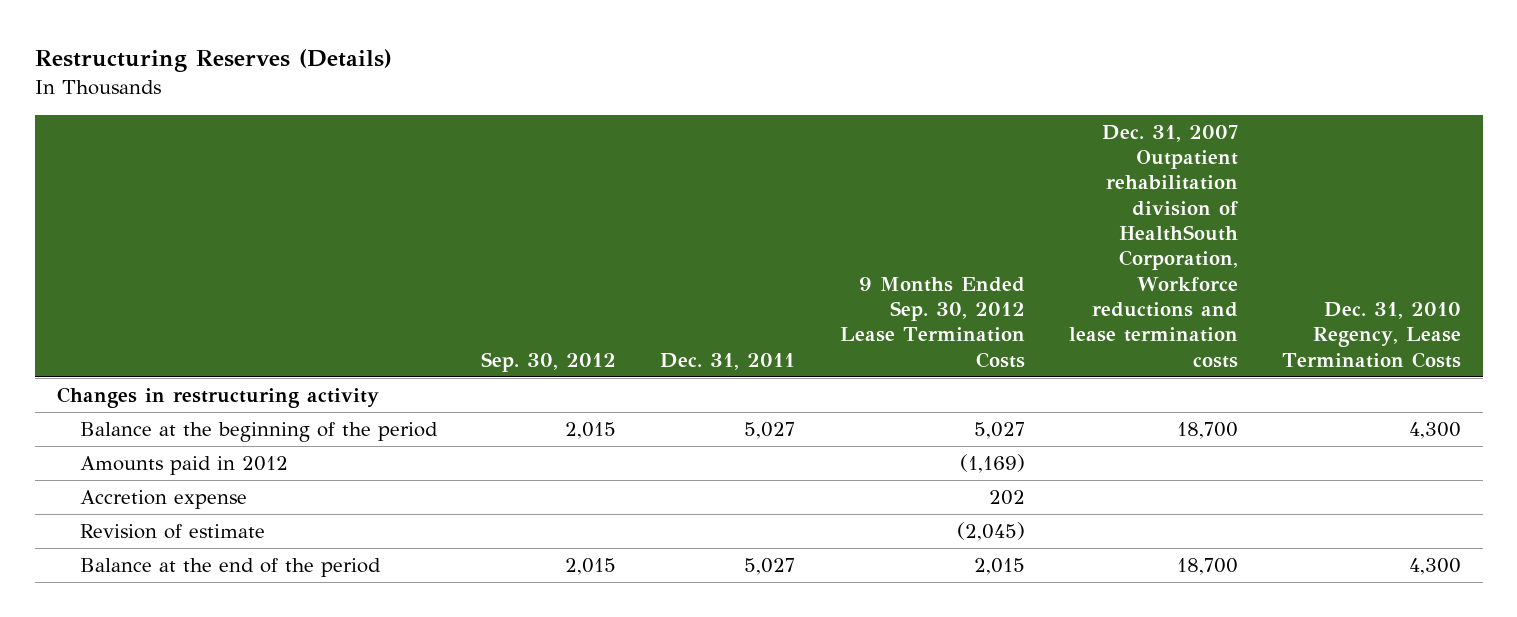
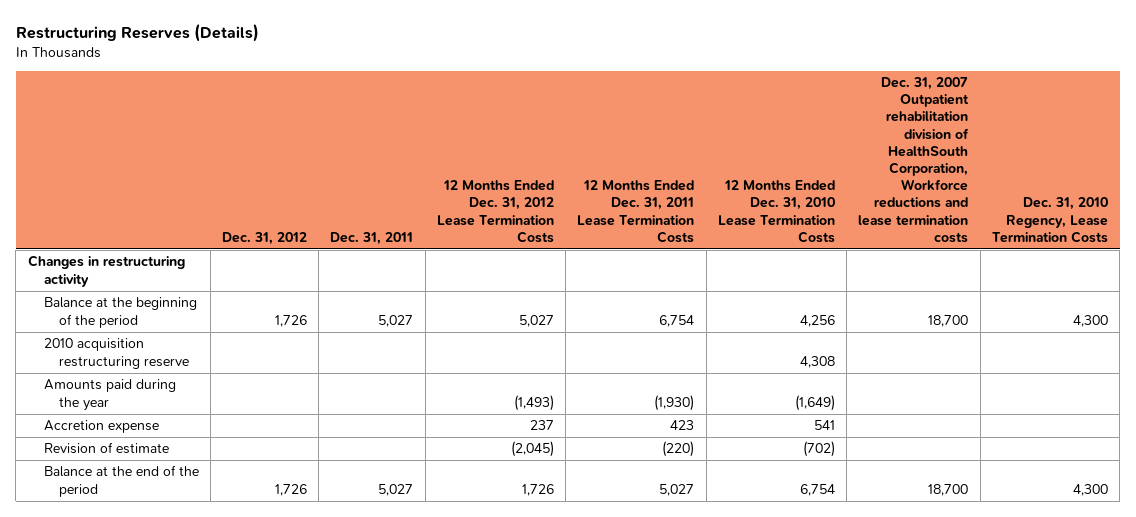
- | Sep. 30, 2012 | Dec. 31, 2011 | 9 Months Ended Sep. 30, 2012 Lease Termination Costs | Dec. 31, 2007 Outpatient rehabilitation division of HealthSouth Corporation, Workforce reductions and lease termination costs | Dec. 31, 2010 Regency, Lease Termination Costs
+ | Dec. 31, 2012 | Dec. 31, 2011 | 12 Months Ended Dec. 31, 2012 Lease Termination Costs | 12 Months Ended Dec. 31, 2011 Lease Termination Costs | 12 Months Ended Dec. 31, 2010 Lease Termination Costs | Dec. 31, 2007 Outpatient rehabilitation division of HealthSouth Corporation, Workforce reductions and lease termination costs | Dec. 31, 2010 Regency, Lease Termination Costs
- Amounts paid in 2012 | | | (1,169) | |
+ 2010 acquisition restructuring reserve | | | | | 4,308 | |
+ Amounts paid during the year | | | (1,493) | (1,930) | (1,649) | |

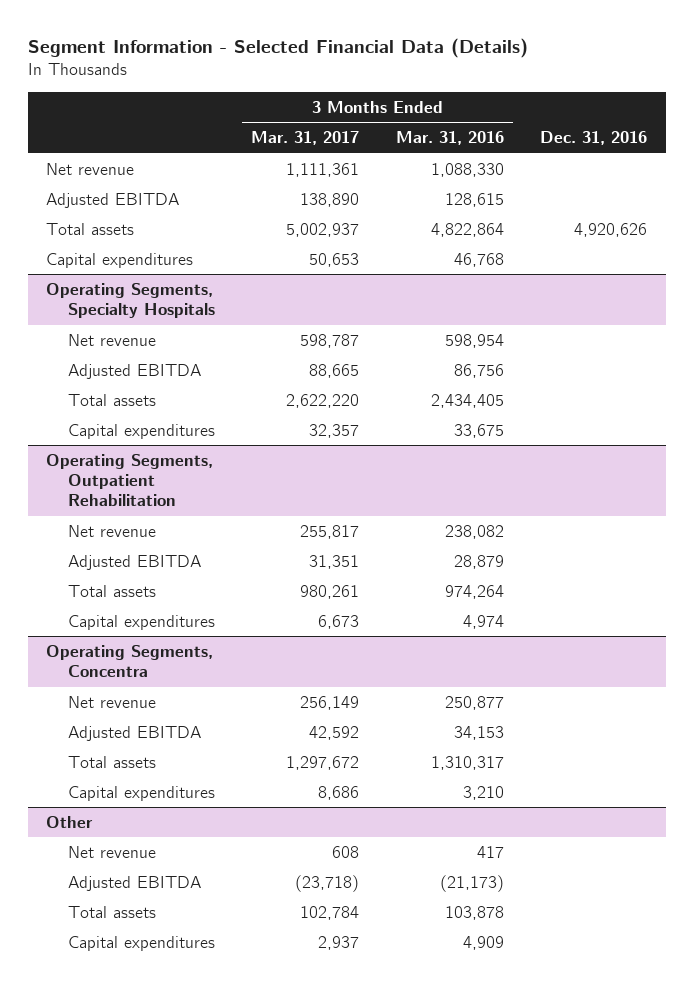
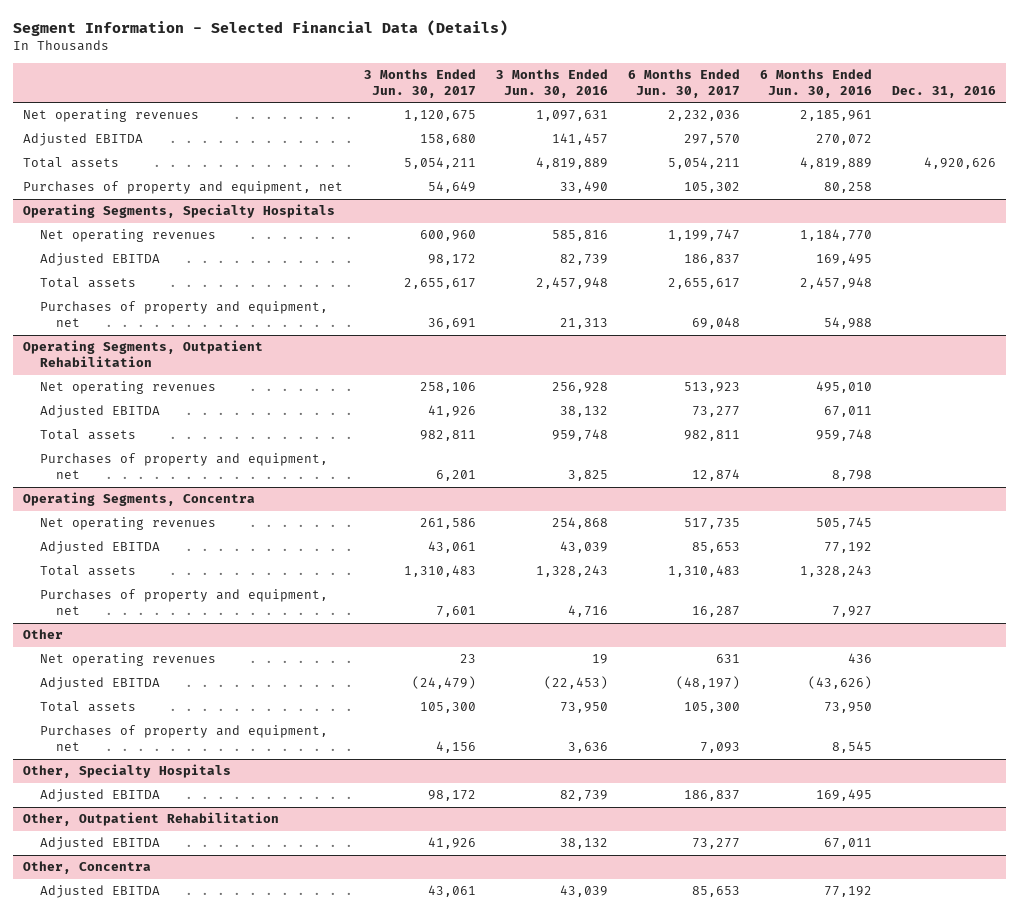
- | 3 Months Ended Mar. 31, 2017 | 3 Months Ended Mar. 31, 2016 | Dec. 31, 2016
+ | 3 Months Ended Jun. 30, 2017 | 3 Months Ended Jun. 30, 2016 | 6 Months Ended Jun. 30, 2017 | 6 Months Ended Jun. 30, 2016 | Dec. 31, 2016
- Net revenue | 1,111,361 | 1,088,330 |
+ Net operating revenues | 1,120,675 | 1,097,631 | 2,232,036 | 2,185,961 |
- Capital expenditures | 50,653 | 46,768 |
+ Purchases of property and equipment, net | 54,649 | 33,490 | 105,302 | 80,258 |
@ Operating Segments, Specialty Hospitals
- Net revenue | 598,787 | 598,954 |
+ Net operating revenues | 600,960 | 585,816 | 1,199,747 | 1,184,770 |
- Capital expenditures | 32,357 | 33,675 |
+ Purchases of property and equipment, net | 36,691 | 21,313 | 69,048 | 54,988 |
@ Operating Segments, Outpatient Rehabilitation
- Net revenue | 255,817 | 238,082 |
+ Net operating revenues | 258,106 | 256,928 | 513,923 | 495,010 |
- Capital expenditures | 6,673 | 4,974 |
+ Purchases of property and equipment, net | 6,201 | 3,825 | 12,874 | 8,798 |
@ Operating Segments, Concentra
- Net revenue | 256,149 | 250,877 |
+ Net operating revenues | 261,586 | 254,868 | 517,735 | 505,745 |
- Capital expenditures | 8,686 | 3,210 |
+ Purchases of property and equipment, net | 7,601 | 4,716 | 16,287 | 7,927 |
@ Other
- Net revenue | 608 | 417 |
+ Net operating revenues | 23 | 19 | 631 | 436 |
- Capital expenditures | 2,937 | 4,909 |
+ Purchases of property and equipment, net | 4,156 | 3,636 | 7,093 | 8,545 |
+ Other, Specialty Hospitals
+ Adjusted EBITDA | 98,172 | 82,739 | 186,837 | 169,495 |
+ Other, Outpatient Rehabilitation
+ Adjusted EBITDA | 41,926 | 38,132 | 73,277 | 67,011 |
+ Other, Concentra
+ Adjusted EBITDA | 43,061 | 43,039 | 85,653 | 77,192 |

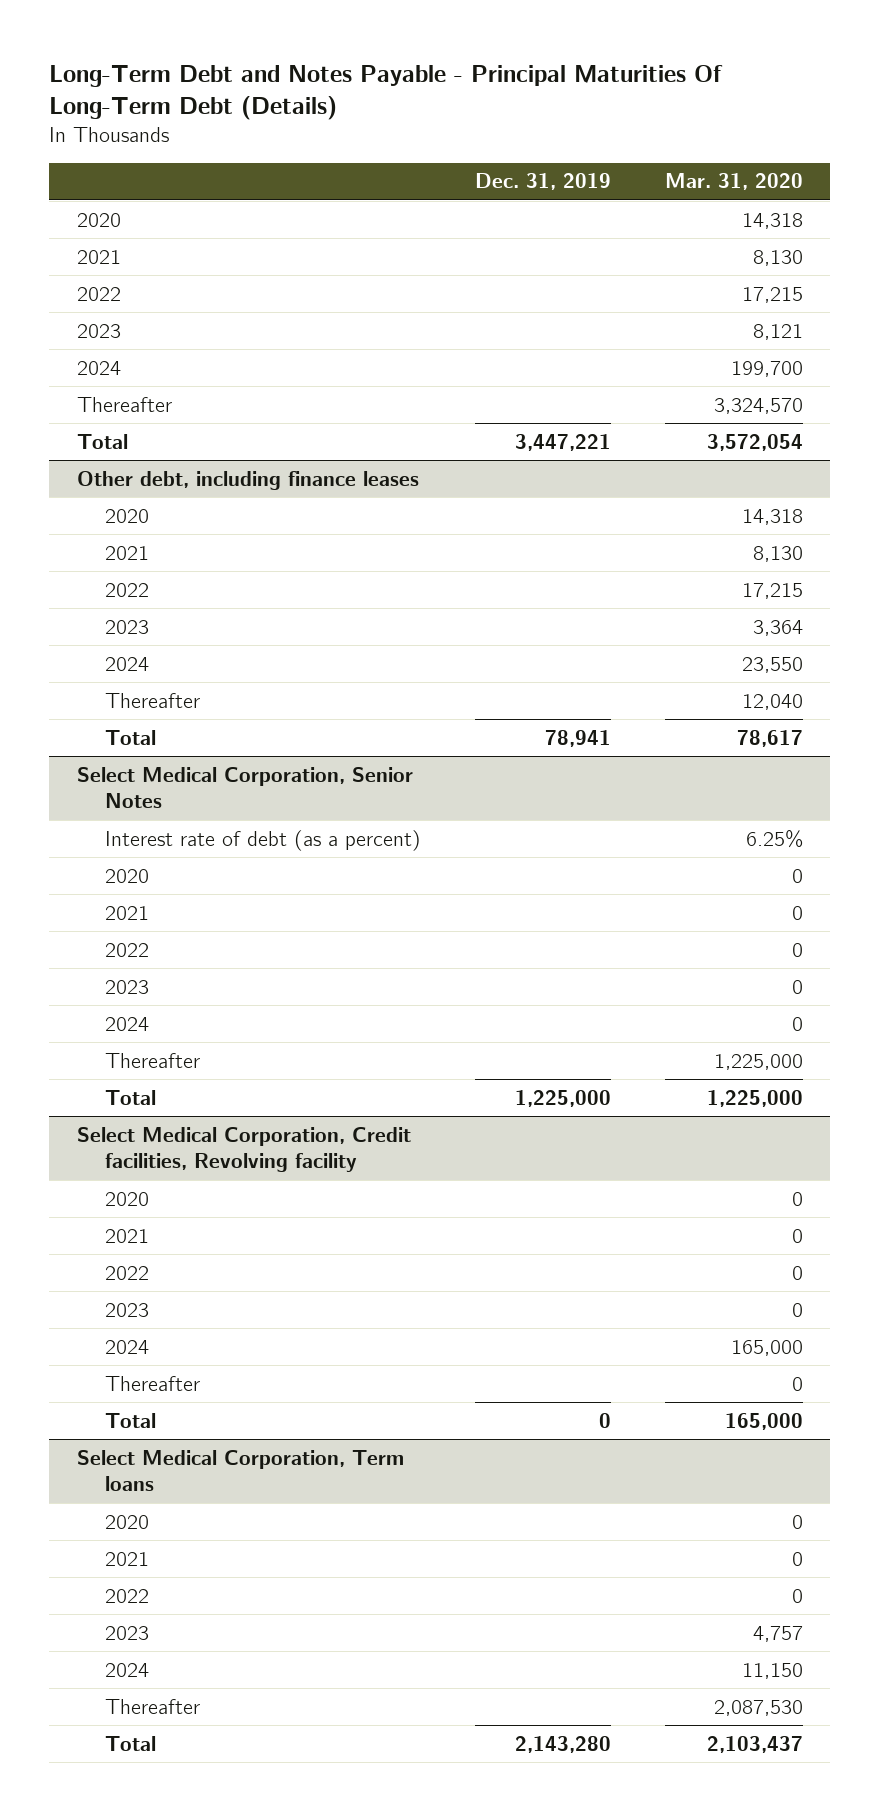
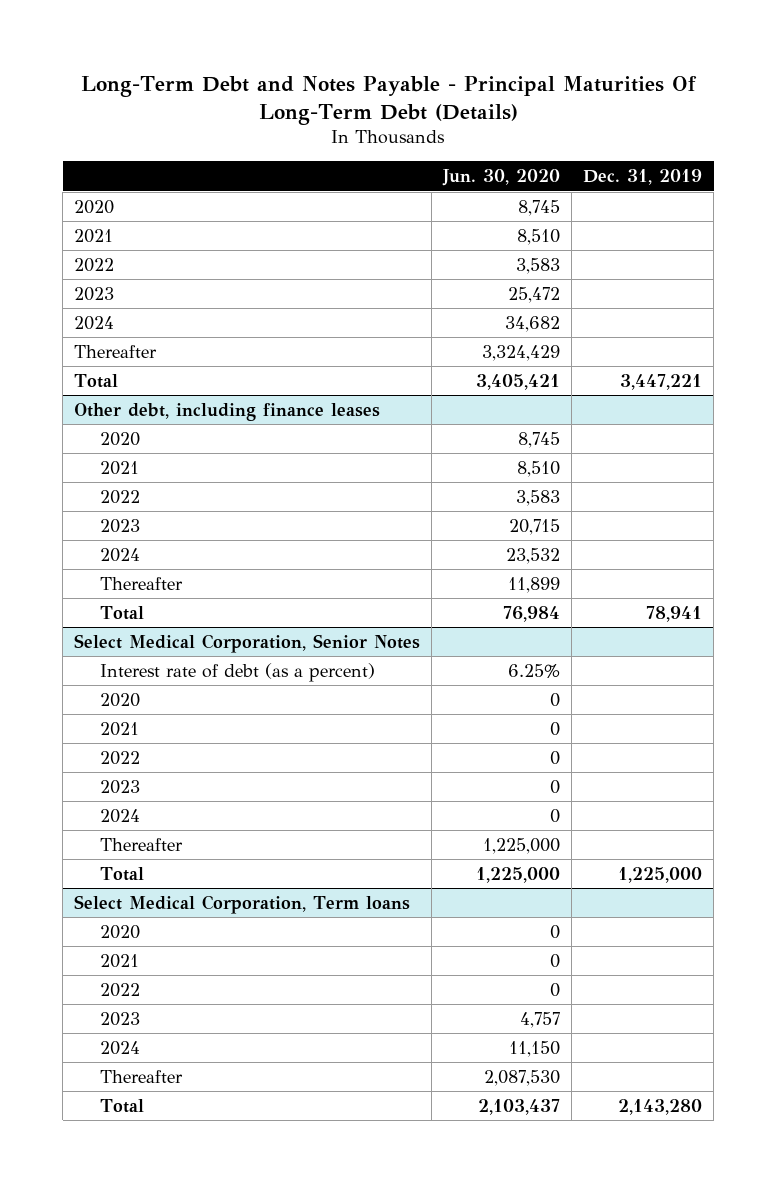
- | Dec. 31, 2019 | Mar. 31, 2020
+ | Jun. 30, 2020 | Dec. 31, 2019
- Select Medical Corporation, Credit facilities, Revolving facility
- 2020 | | 0
- 2021 | | 0
- 2022 | | 0
- 2023 | | 0
- 2024 | | 165,000
- Thereafter | | 0
- Total | 0 | 165,000

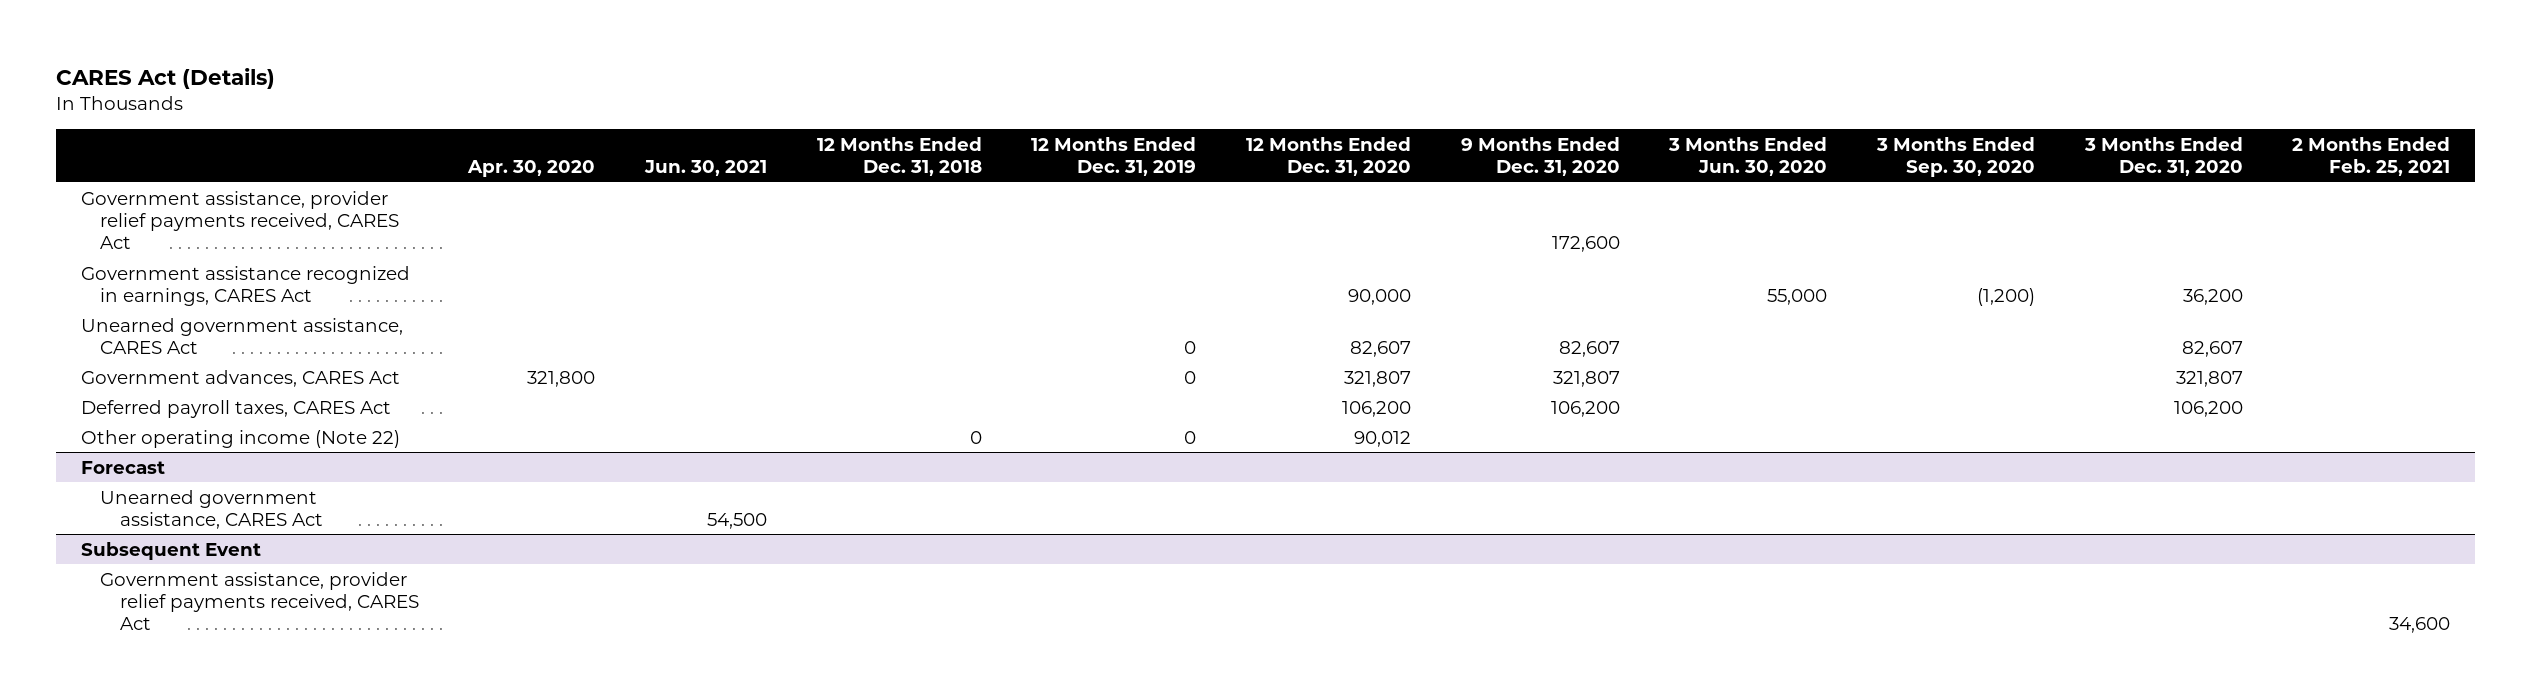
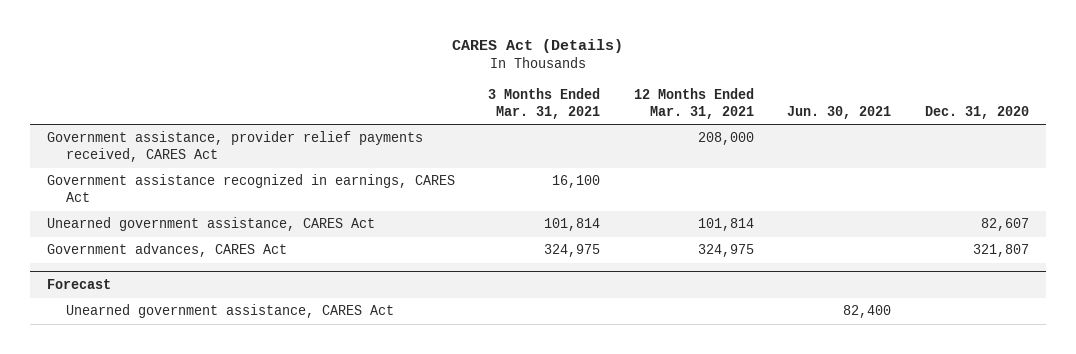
- | Apr. 30, 2020 | Jun. 30, 2021 | 12 Months Ended Dec. 31, 2018 | 12 Months Ended Dec. 31, 2019 | 12 Months Ended Dec. 31, 2020 | 9 Months Ended Dec. 31, 2020 | 3 Months Ended Jun. 30, 2020 | 3 Months Ended Sep. 30, 2020 | 3 Months Ended Dec. 31, 2020 | 2 Months Ended Feb. 25, 2021
+ | 3 Months Ended Mar. 31, 2021 | 12 Months Ended Mar. 31, 2021 | Jun. 30, 2021 | Dec. 31, 2020
- Deferred payroll taxes, CARES Act | | | | | 106,200 | 106,200 | | | 106,200 |
- Other operating income (Note 22) | | | 0 | 0 | 90,012 | | | | |
@ Forecast
- Unearned government assistance, CARES Act | | 54,500 | | | | | | | |
- Subsequent Event
- Government assistance, provider relief payments received, CARES Act | | | | | | | | | | 34,600
@ Forecast
+ Unearned government assistance, CARES Act | | | 82,400 |

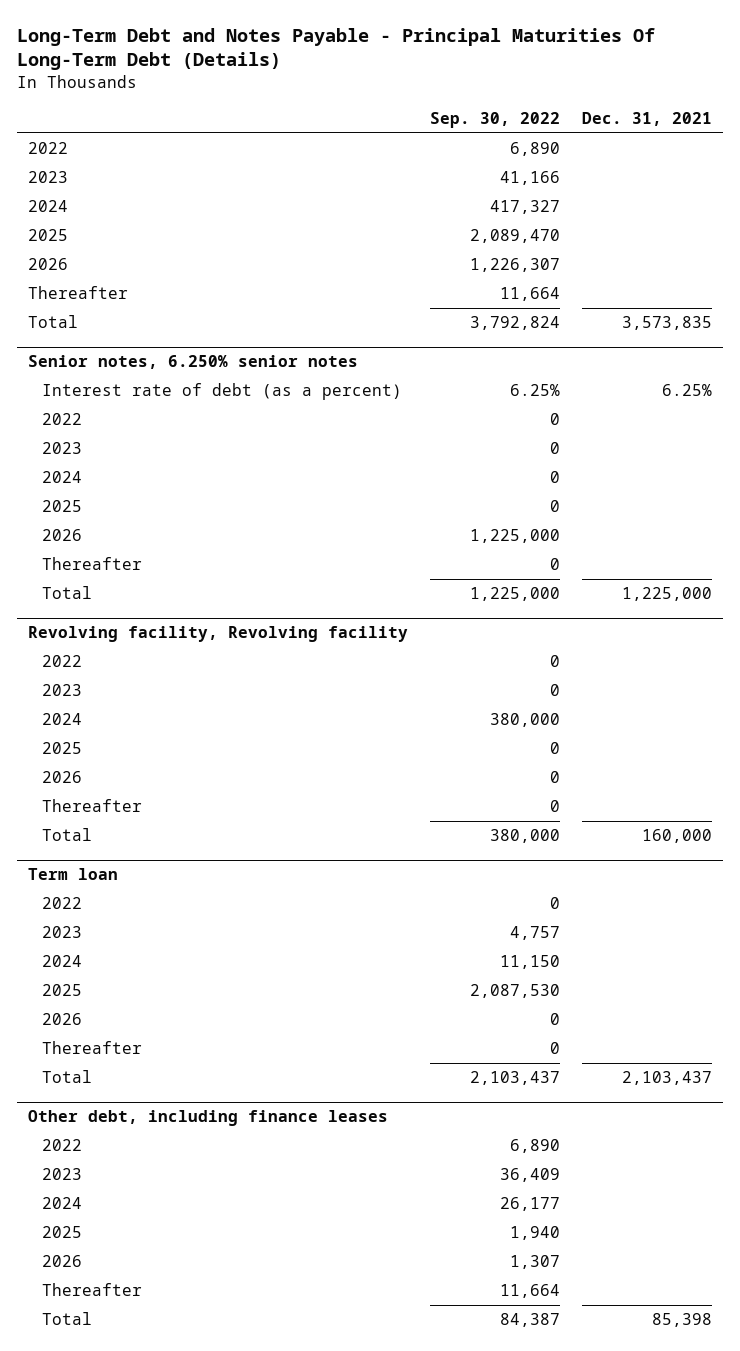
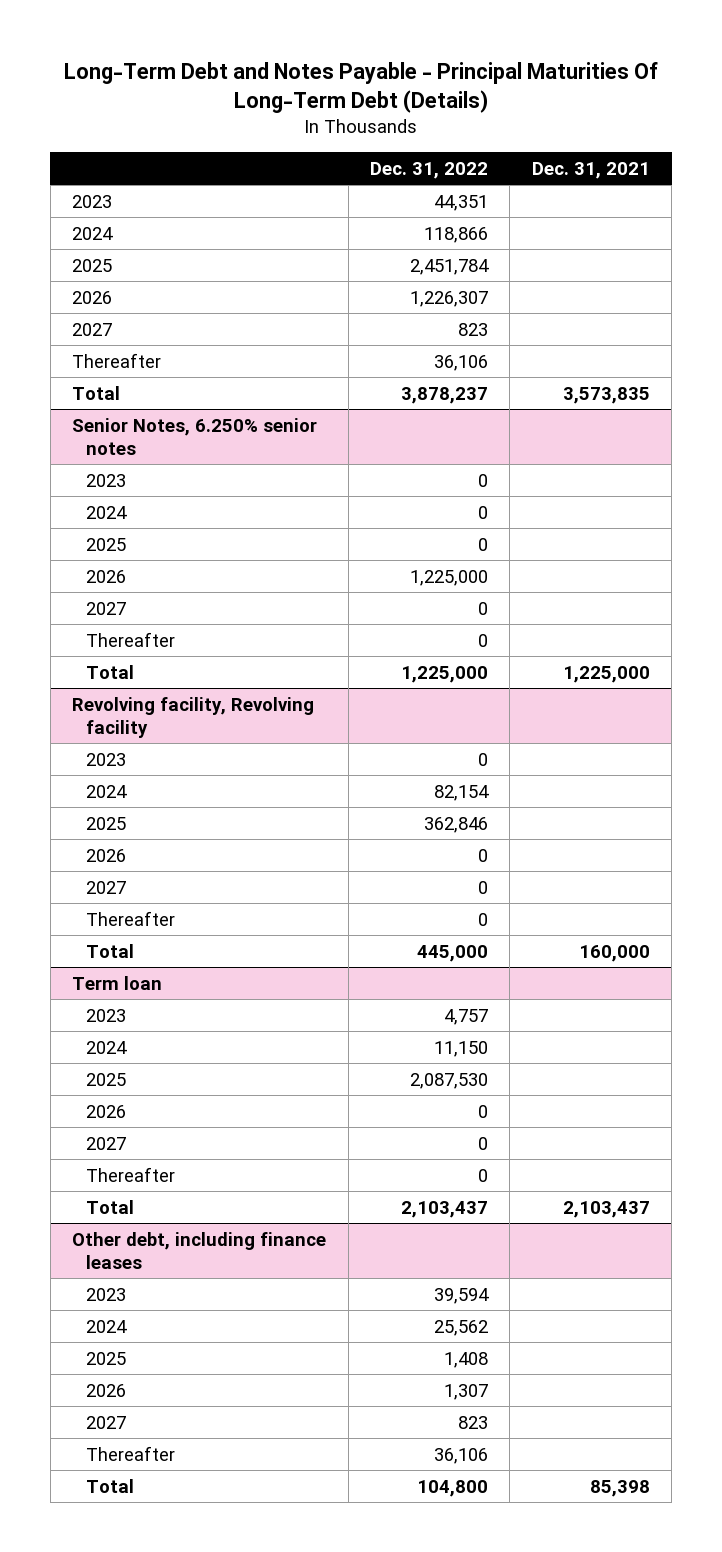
- | Sep. 30, 2022 | Dec. 31, 2021
+ | Dec. 31, 2022 | Dec. 31, 2021
- 2022 | 6,890 |
+ 2027 | 823 |
- Senior notes, 6.250% senior notes
- Interest rate of debt (as a percent) | 6.25% | 6.25%
- 2022 | 0 |
+ Senior Notes, 6.250% senior notes
+ 2027 | 0 |
@ Revolving facility, Revolving facility
- 2022 | 0 |
+ 2027 | 0 |
@ Term loan
- 2022 | 0 |
+ 2027 | 0 |
@ Other debt, including finance leases
- 2022 | 6,890 |
+ 2027 | 823 |

